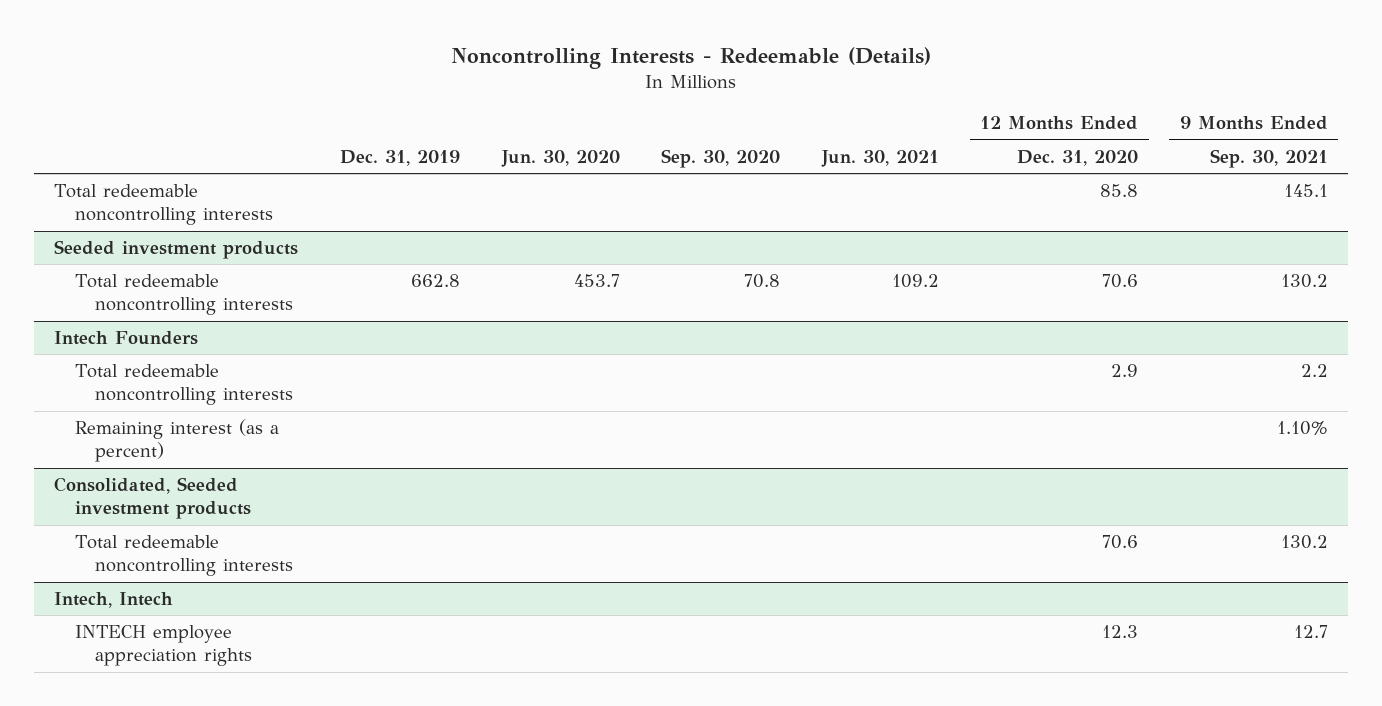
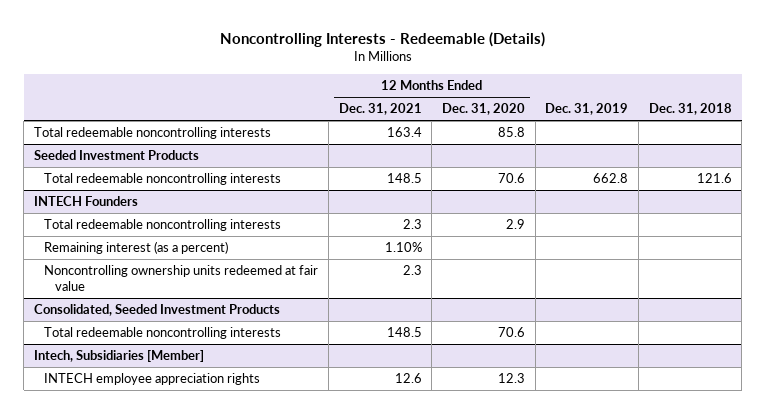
- | Dec. 31, 2019 | Jun. 30, 2020 | Sep. 30, 2020 | Jun. 30, 2021 | 12 Months Ended Dec. 31, 2020 | 9 Months Ended Sep. 30, 2021
+ | 12 Months Ended Dec. 31, 2021 | 12 Months Ended Dec. 31, 2020 | Dec. 31, 2019 | Dec. 31, 2018
- Seeded investment products
+ Seeded Investment Products
- Intech Founders
+ INTECH Founders
- Consolidated, Seeded investment products
+ Noncontrolling ownership units redeemed at fair value | 2.3 | | |
+ Consolidated, Seeded Investment Products
- Intech, Intech
+ Intech, Subsidiaries [Member]

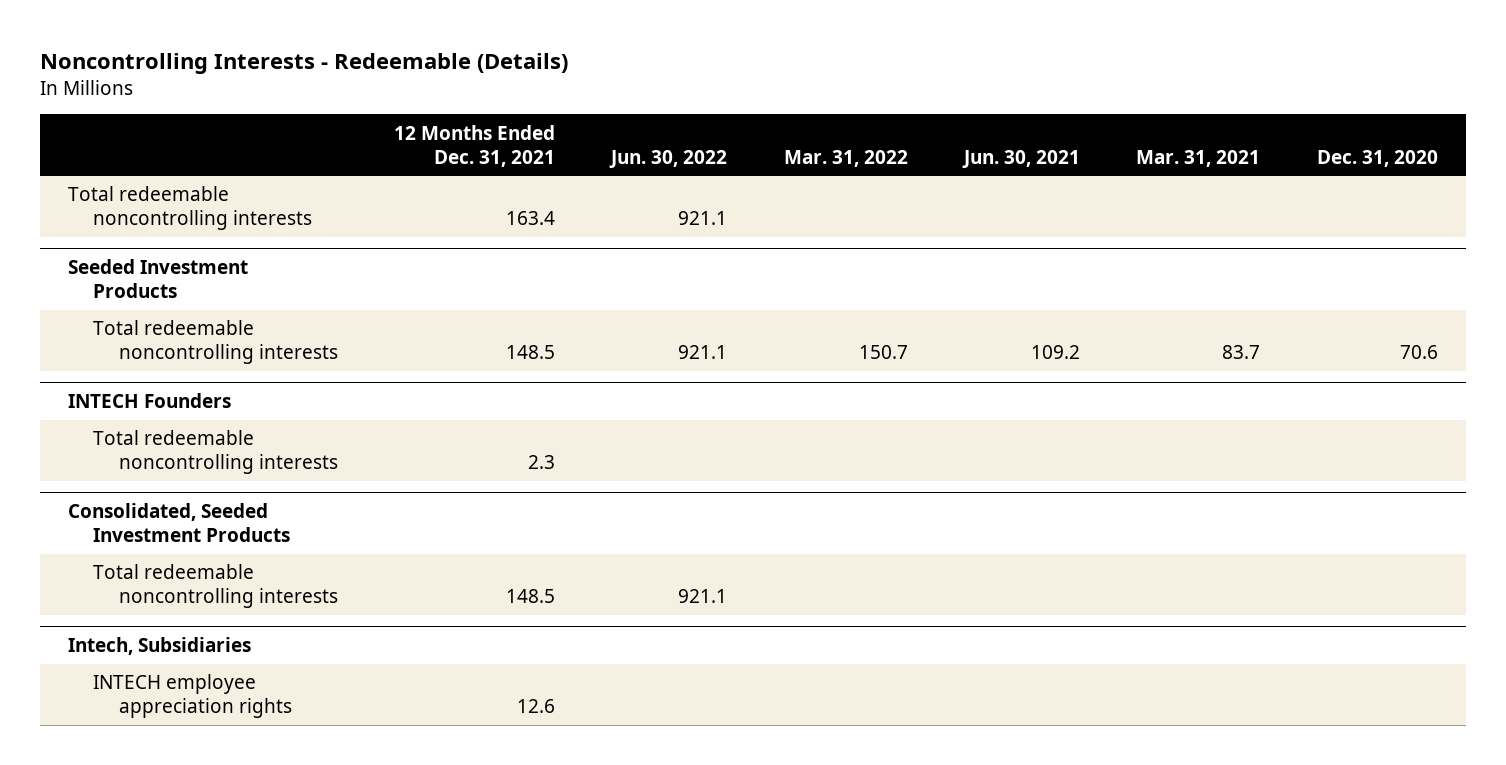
- | 12 Months Ended Dec. 31, 2021 | 12 Months Ended Dec. 31, 2020 | Dec. 31, 2019 | Dec. 31, 2018
+ | 12 Months Ended Dec. 31, 2021 | Jun. 30, 2022 | Mar. 31, 2022 | Jun. 30, 2021 | Mar. 31, 2021 | Dec. 31, 2020
@ INTECH Founders
- Remaining interest (as a percent) | 1.10% | | |
- Noncontrolling ownership units redeemed at fair value | 2.3 | | |
- Intech, Subsidiaries [Member]
+ Intech, Subsidiaries

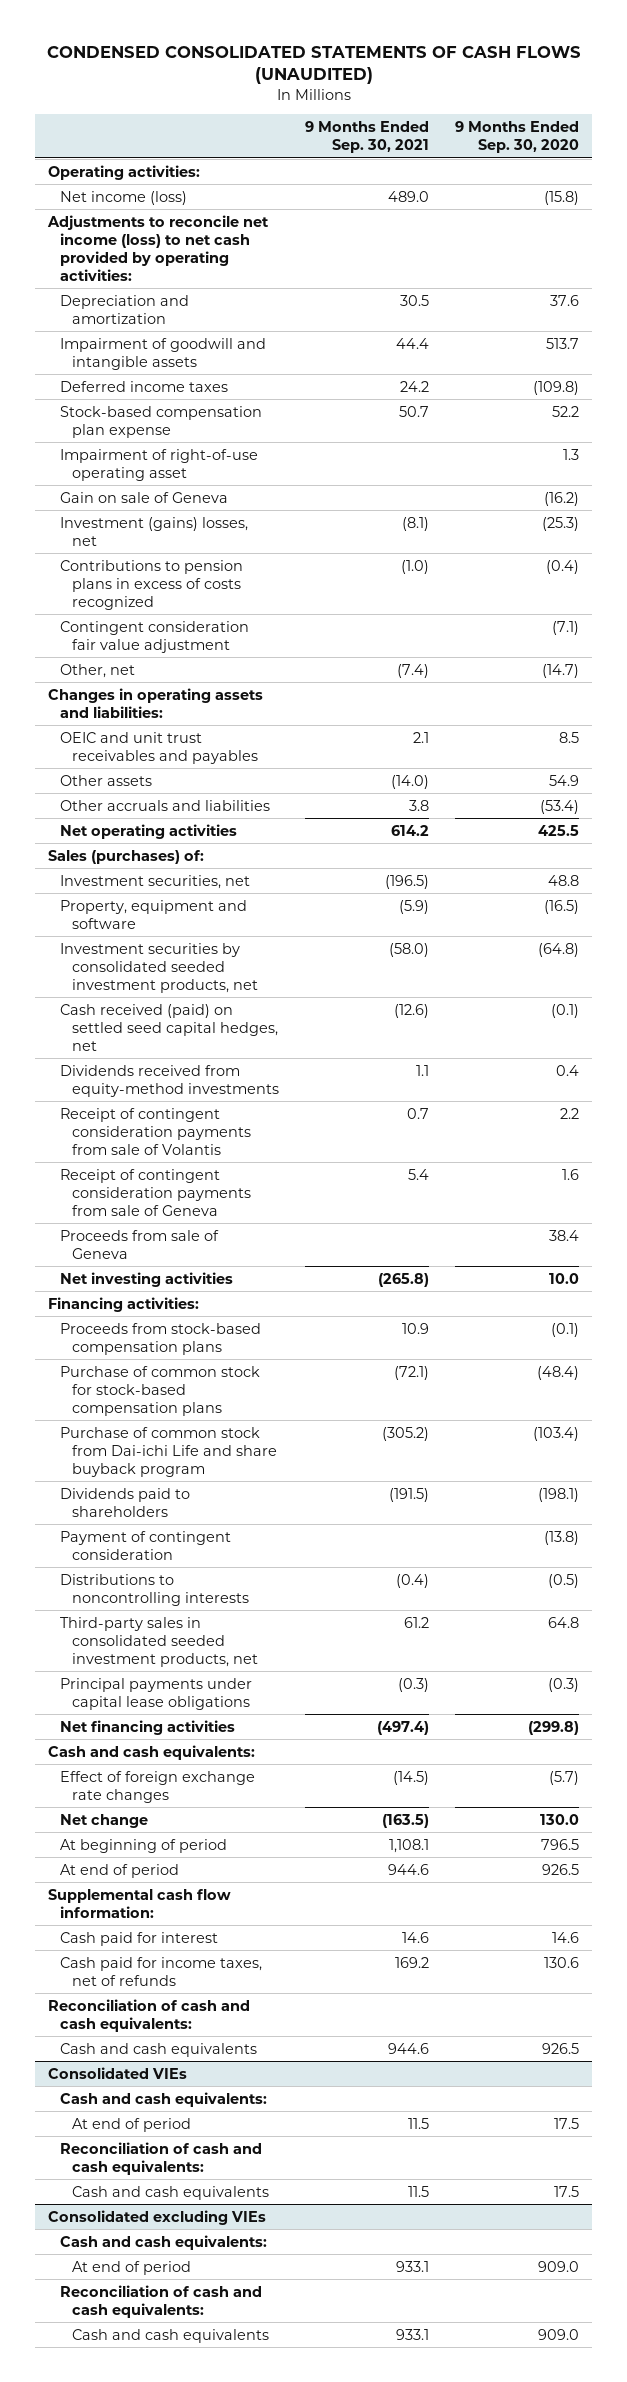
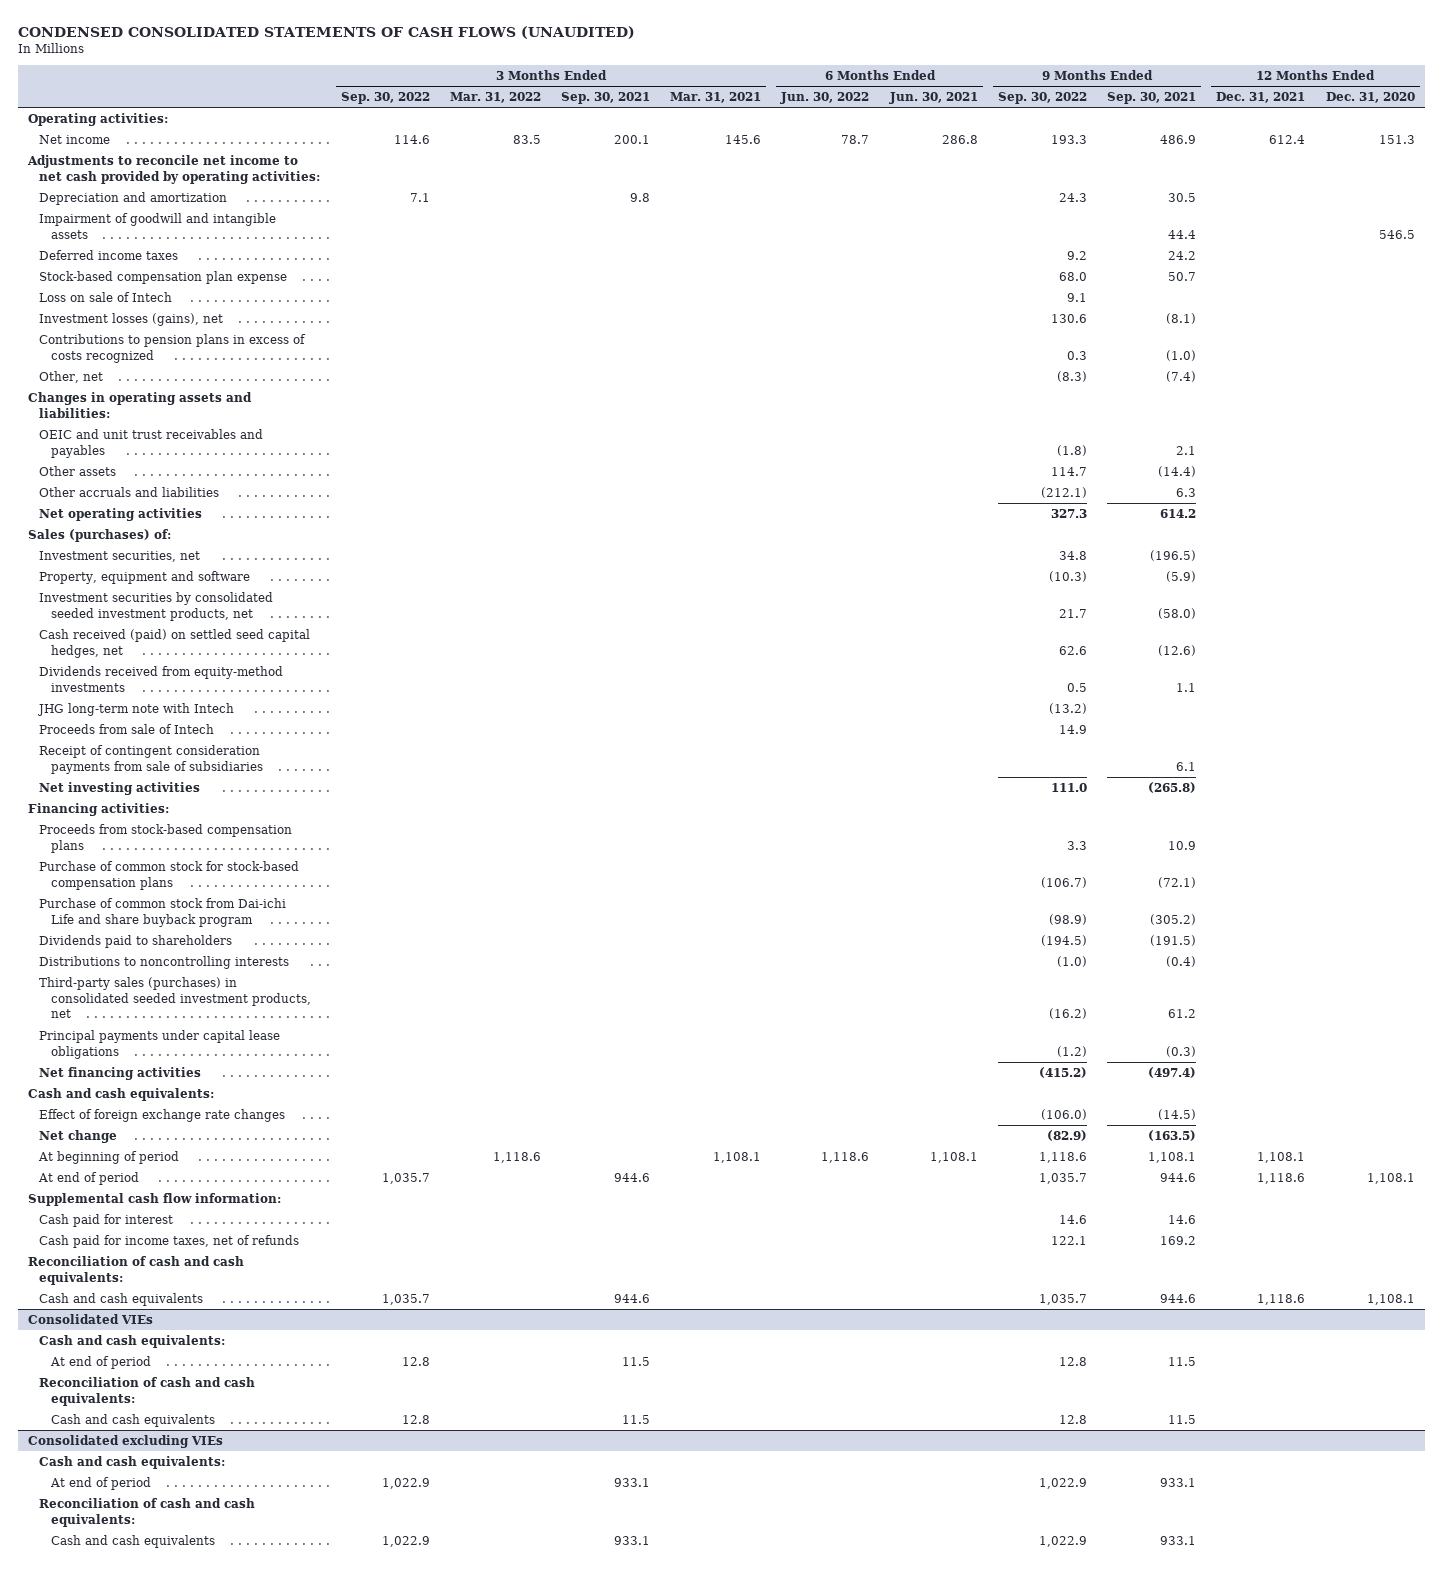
- | 9 Months Ended Sep. 30, 2021 | 9 Months Ended Sep. 30, 2020
+ | 3 Months Ended Sep. 30, 2022 | 3 Months Ended Mar. 31, 2022 | 3 Months Ended Sep. 30, 2021 | 3 Months Ended Mar. 31, 2021 | 6 Months Ended Jun. 30, 2022 | 6 Months Ended Jun. 30, 2021 | 9 Months Ended Sep. 30, 2022 | 9 Months Ended Sep. 30, 2021 | 12 Months Ended Dec. 31, 2021 | 12 Months Ended Dec. 31, 2020
- Net income (loss) | 489.0 | (15.8)
- Adjustments to reconcile net income (loss) to net cash provided by operating activities:
+ Net income | 114.6 | 83.5 | 200.1 | 145.6 | 78.7 | 286.8 | 193.3 | 486.9 | 612.4 | 151.3
+ Adjustments to reconcile net income to net cash provided by operating activities:
- Impairment of right-of-use operating asset | | 1.3
- Gain on sale of Geneva | | (16.2)
- Investment (gains) losses, net | (8.1) | (25.3)
+ Loss on sale of Intech | | | | | | | 9.1 | | |
+ Investment losses (gains), net | | | | | | | 130.6 | (8.1) | |
- Contingent consideration fair value adjustment | | (7.1)
- Other assets | (14.0) | 54.9
- Other accruals and liabilities | 3.8 | (53.4)
+ Other assets | | | | | | | 114.7 | (14.4) | |
+ Other accruals and liabilities | | | | | | | (212.1) | 6.3 | |
- Receipt of contingent consideration payments from sale of Volantis | 0.7 | 2.2
- Receipt of contingent consideration payments from sale of Geneva | 5.4 | 1.6
- Proceeds from sale of Geneva | | 38.4
+ JHG long-term note with Intech | | | | | | | (13.2) | | |
+ Proceeds from sale of Intech | | | | | | | 14.9 | | |
+ Receipt of contingent consideration payments from sale of subsidiaries | | | | | | | | 6.1 | |
- Payment of contingent consideration | | (13.8)
- Third-party sales in consolidated seeded investment products, net | 61.2 | 64.8
+ Third-party sales (purchases) in consolidated seeded investment products, net | | | | | | | (16.2) | 61.2 | |

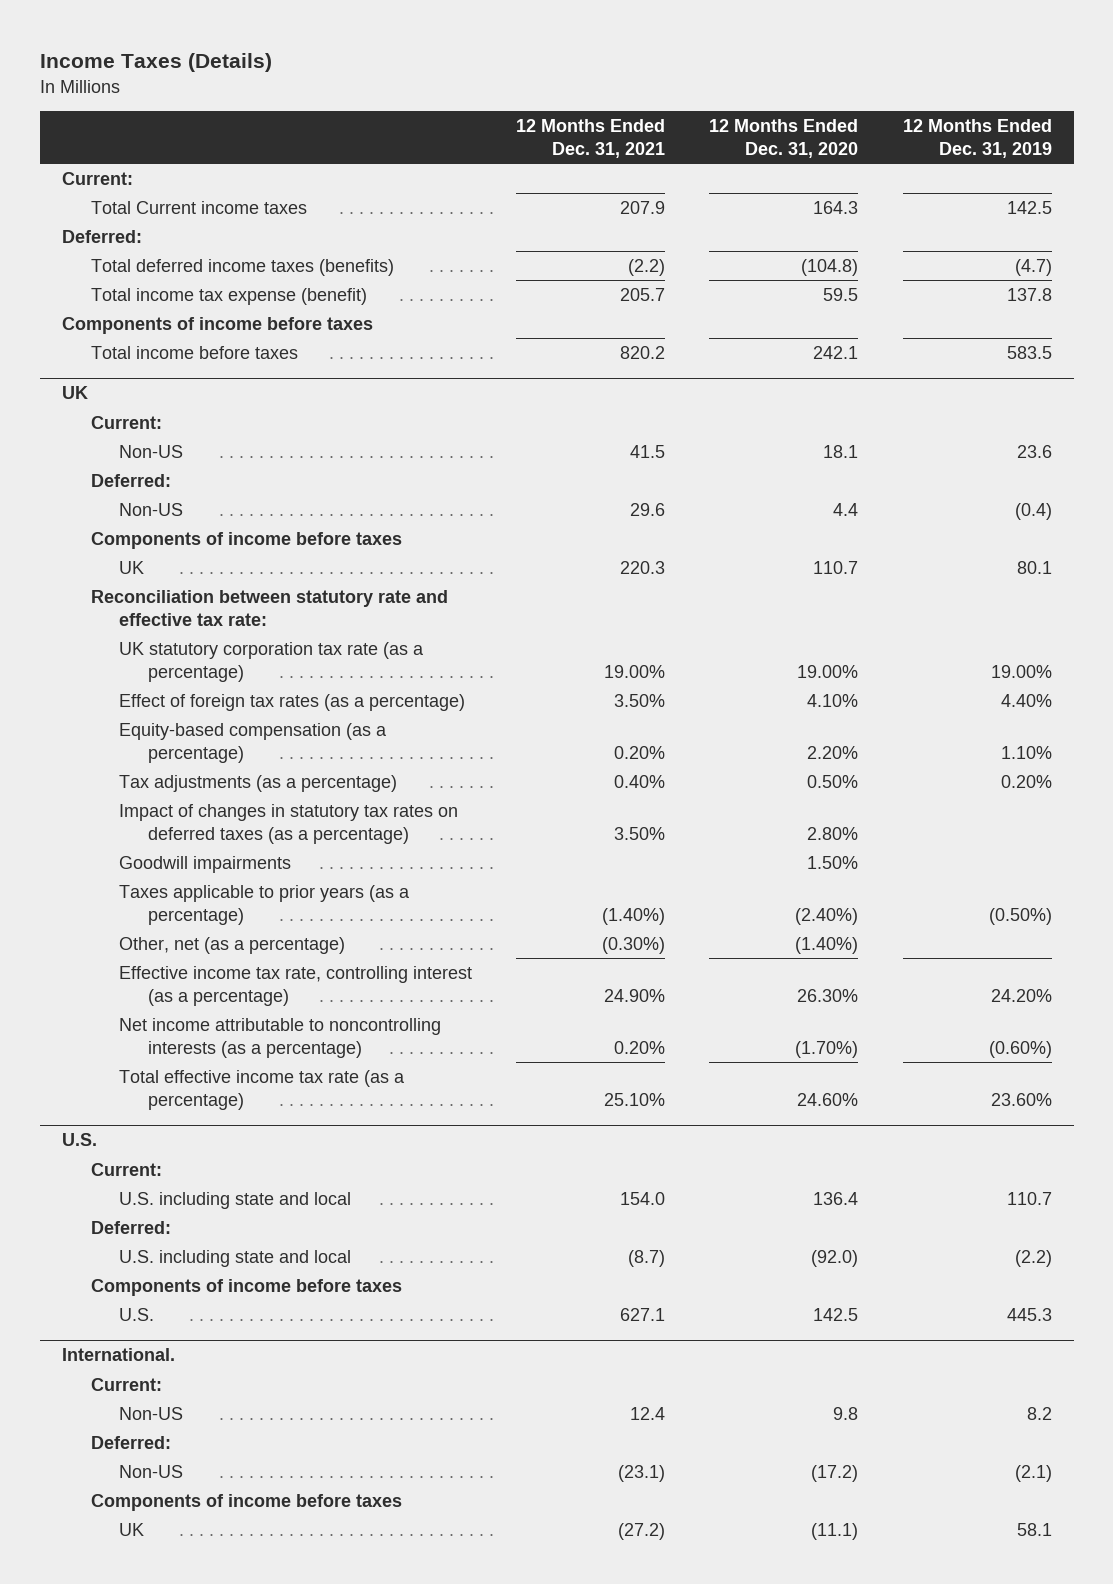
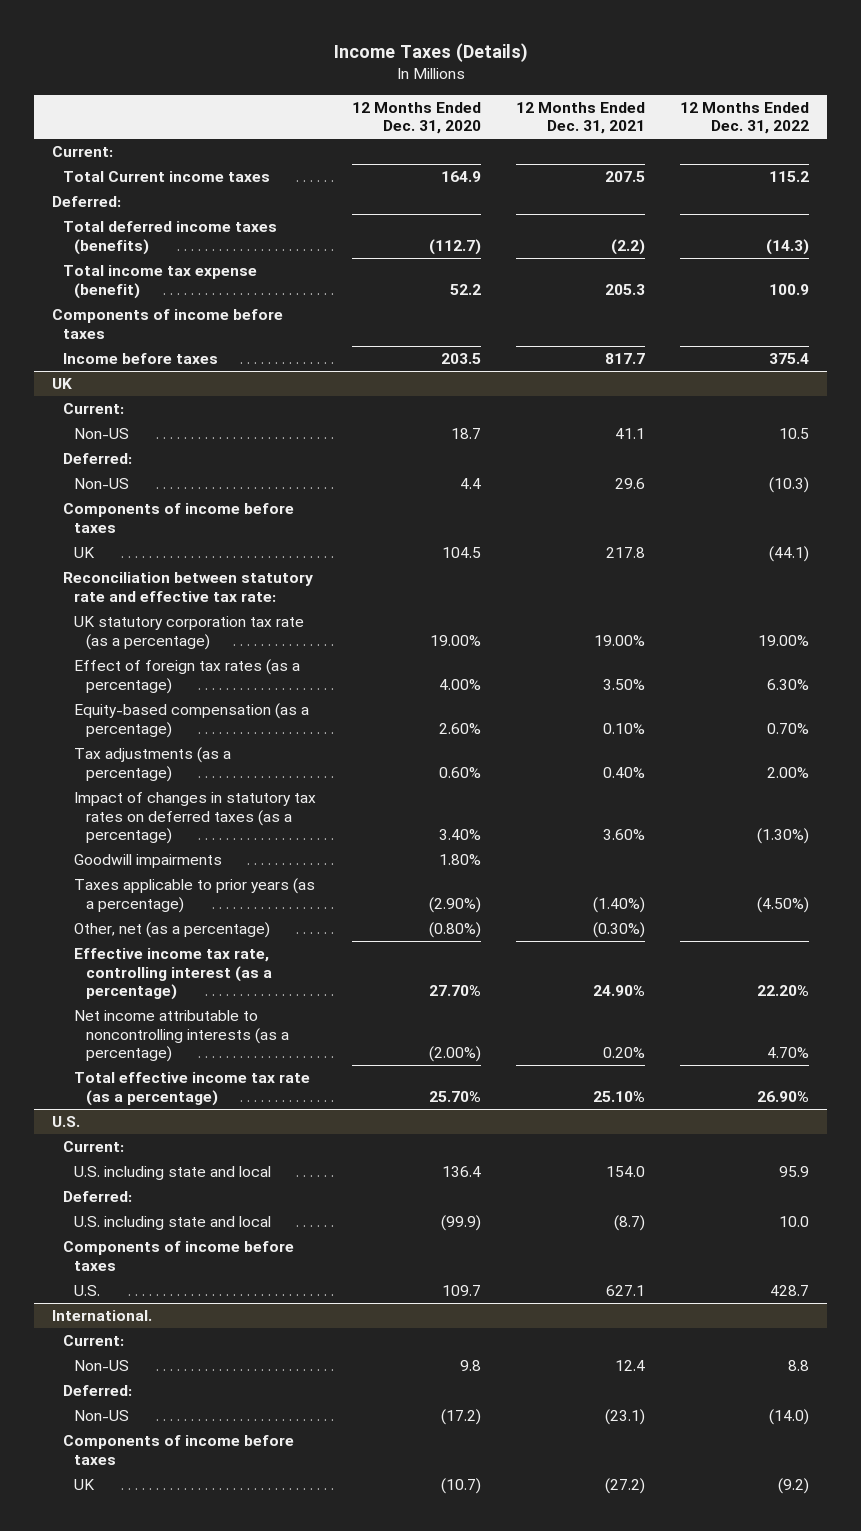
- | 12 Months Ended Dec. 31, 2021 | 12 Months Ended Dec. 31, 2020 | 12 Months Ended Dec. 31, 2019
+ | 12 Months Ended Dec. 31, 2020 | 12 Months Ended Dec. 31, 2021 | 12 Months Ended Dec. 31, 2022
- Total Current income taxes | 207.9 | 164.3 | 142.5
+ Total Current income taxes | 164.9 | 207.5 | 115.2
- Total deferred income taxes (benefits) | (2.2) | (104.8) | (4.7)
- Total income tax expense (benefit) | 205.7 | 59.5 | 137.8
+ Total deferred income taxes (benefits) | (112.7) | (2.2) | (14.3)
+ Total income tax expense (benefit) | 52.2 | 205.3 | 100.9
- Total income before taxes | 820.2 | 242.1 | 583.5
+ Income before taxes | 203.5 | 817.7 | 375.4
@ UK
- Non-US | 41.5 | 18.1 | 23.6
+ Non-US | 18.7 | 41.1 | 10.5
- UK | 220.3 | 110.7 | 80.1
+ UK | 104.5 | 217.8 | (44.1)
- Effect of foreign tax rates (as a percentage) | 3.50% | 4.10% | 4.40%
- Equity-based compensation (as a percentage) | 0.20% | 2.20% | 1.10%
- Tax adjustments (as a percentage) | 0.40% | 0.50% | 0.20%
- Impact of changes in statutory tax rates on deferred taxes (as a percentage) | 3.50% | 2.80% |
- Goodwill impairments | | 1.50% |
- Taxes applicable to prior years (as a percentage) | (1.40%) | (2.40%) | (0.50%)
- Other, net (as a percentage) | (0.30%) | (1.40%) |
- Effective income tax rate, controlling interest (as a percentage) | 24.90% | 26.30% | 24.20%
- Net income attributable to noncontrolling interests (as a percentage) | 0.20% | (1.70%) | (0.60%)
- Total effective income tax rate (as a percentage) | 25.10% | 24.60% | 23.60%
+ Effect of foreign tax rates (as a percentage) | 4.00% | 3.50% | 6.30%
+ Equity-based compensation (as a percentage) | 2.60% | 0.10% | 0.70%
+ Tax adjustments (as a percentage) | 0.60% | 0.40% | 2.00%
+ Impact of changes in statutory tax rates on deferred taxes (as a percentage) | 3.40% | 3.60% | (1.30%)
+ Goodwill impairments | 1.80% | |
+ Taxes applicable to prior years (as a percentage) | (2.90%) | (1.40%) | (4.50%)
+ Other, net (as a percentage) | (0.80%) | (0.30%) |
+ Effective income tax rate, controlling interest (as a percentage) | 27.70% | 24.90% | 22.20%
+ Net income attributable to noncontrolling interests (as a percentage) | (2.00%) | 0.20% | 4.70%
+ Total effective income tax rate (as a percentage) | 25.70% | 25.10% | 26.90%
@ U.S.
- U.S. including state and local | (8.7) | (92.0) | (2.2)
+ U.S. including state and local | (99.9) | (8.7) | 10.0
- U.S. | 627.1 | 142.5 | 445.3
+ U.S. | 109.7 | 627.1 | 428.7
@ International.
- UK | (27.2) | (11.1) | 58.1
+ UK | (10.7) | (27.2) | (9.2)

